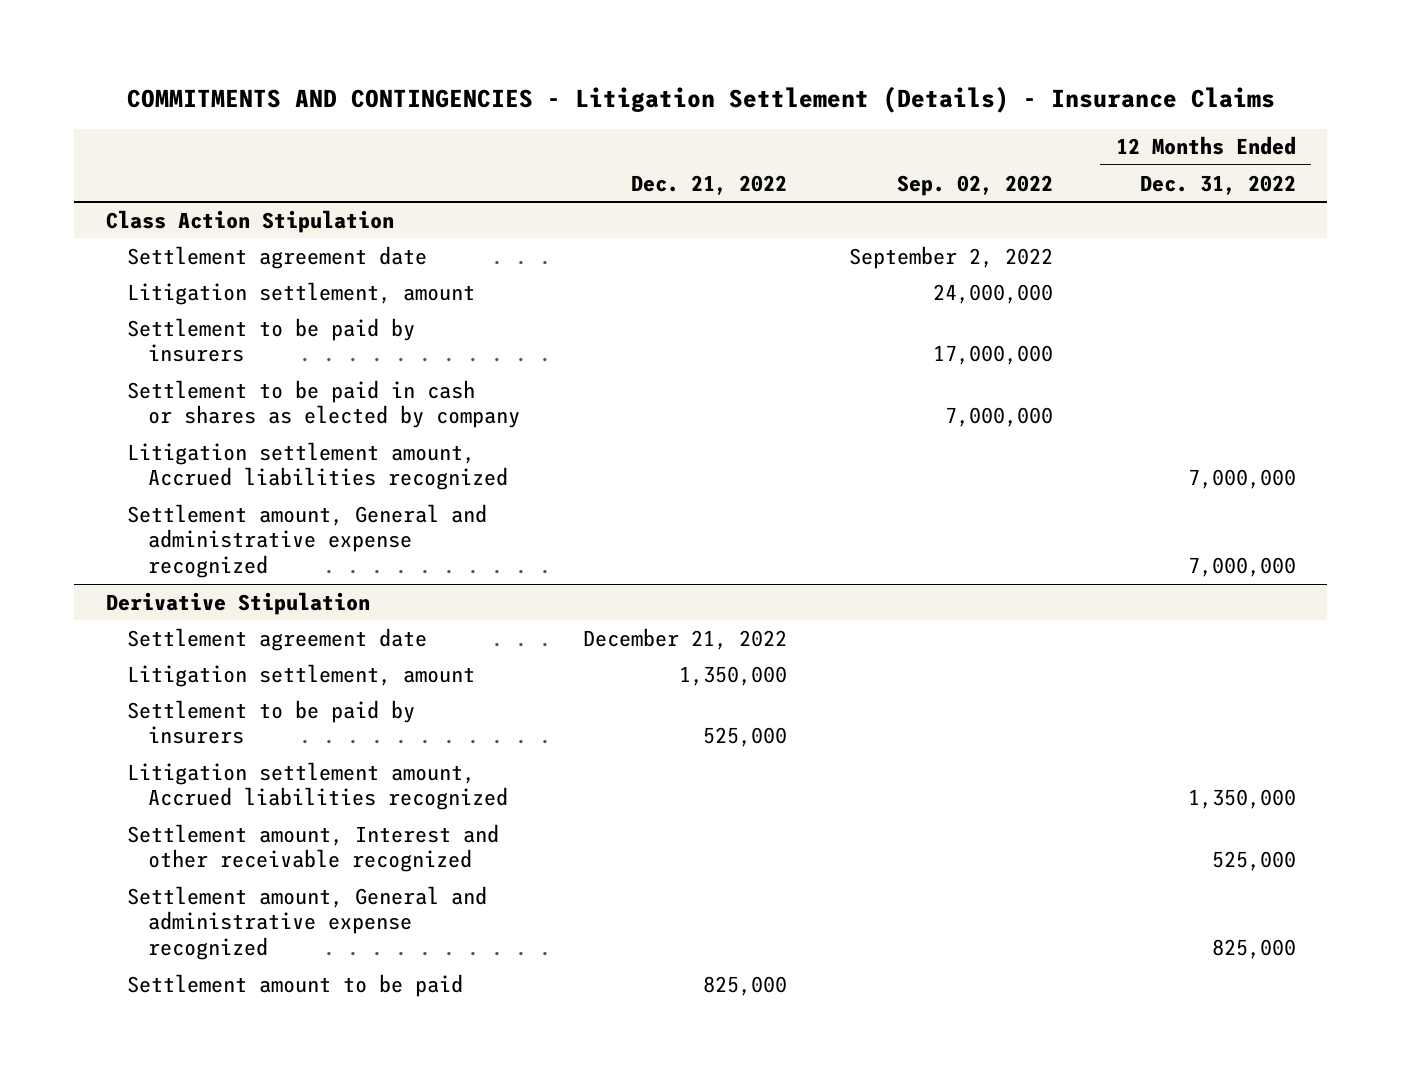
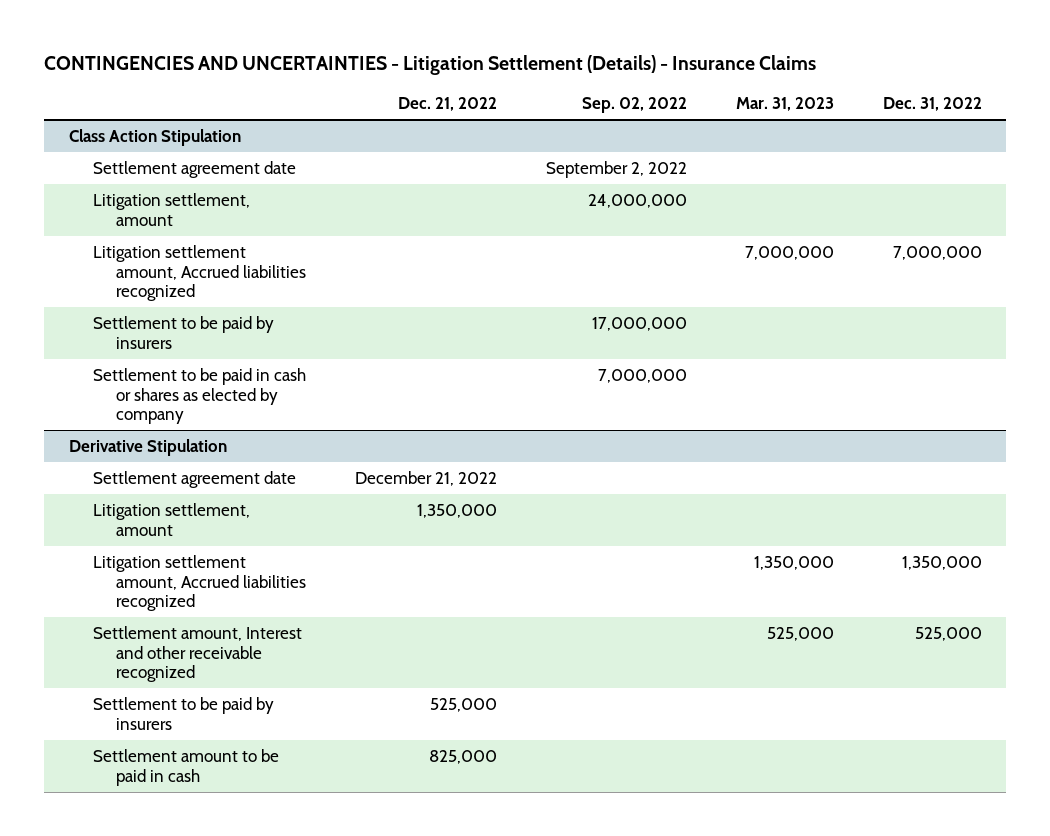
- COMMITMENTS AND CONTINGENCIES - Litigation Settlement (Details) - Insurance Claims
+ CONTINGENCIES AND UNCERTAINTIES - Litigation Settlement (Details) - Insurance Claims
- | Dec. 21, 2022 | Sep. 02, 2022 | 12 Months Ended Dec. 31, 2022
+ | Dec. 21, 2022 | Sep. 02, 2022 | Mar. 31, 2023 | Dec. 31, 2022
@ Class Action Stipulation
moved up: Litigation settlement amount, Accrued liabilities recognized | | | 7,000,000 | 7,000,000
- Settlement amount, General and administrative expense recognized | | | 7,000,000
@ Derivative Stipulation
- Settlement amount, General and administrative expense recognized | | | 825,000
- Settlement amount to be paid | 825,000 | |
moved down: Settlement to be paid by insurers | 525,000 | | |
+ Settlement amount to be paid in cash | 825,000 | | |

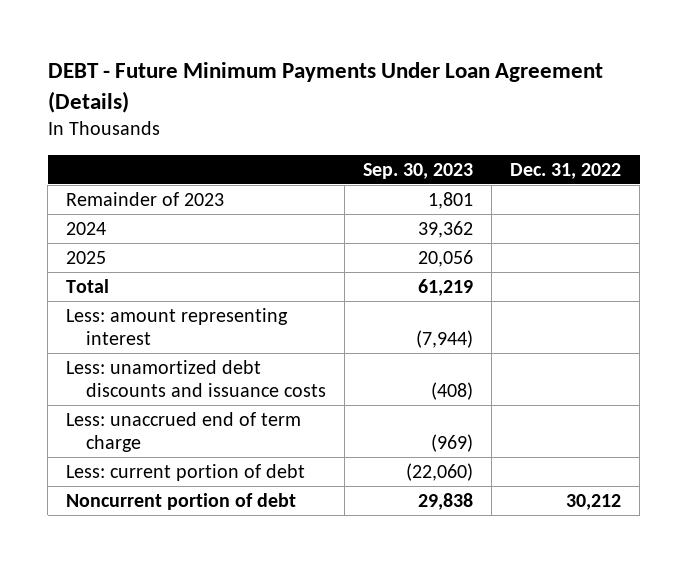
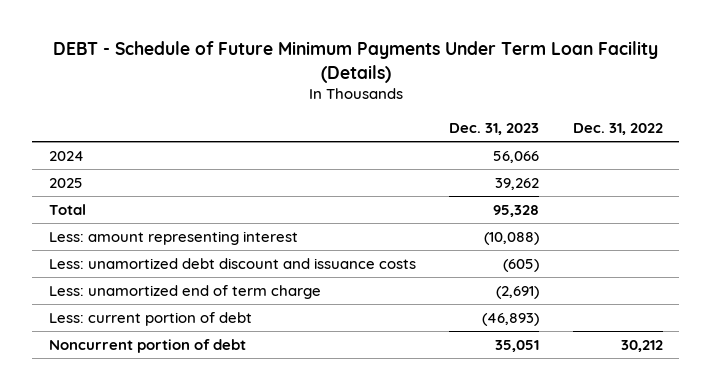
- DEBT - Future Minimum Payments Under Loan Agreement (Details)
+ DEBT - Schedule of Future Minimum Payments Under Term Loan Facility (Details)
- | Sep. 30, 2023 | Dec. 31, 2022
+ | Dec. 31, 2023 | Dec. 31, 2022
- Remainder of 2023 | 1,801 |
- Less: unamortized debt discounts and issuance costs | (408) |
- Less: unaccrued end of term charge | (969) |
+ Less: unamortized debt discount and issuance costs | (605) |
+ Less: unamortized end of term charge | (2,691) |

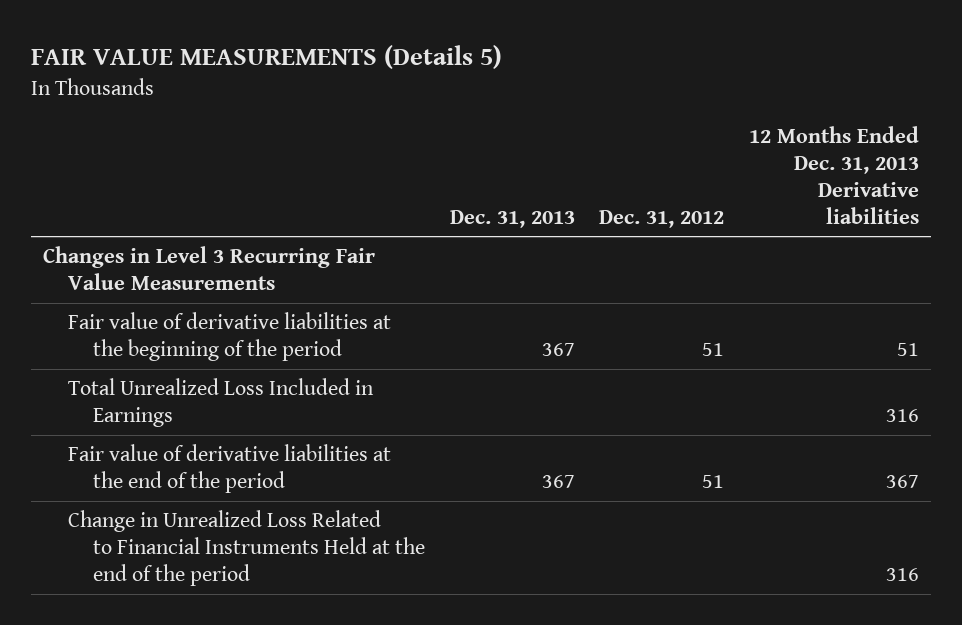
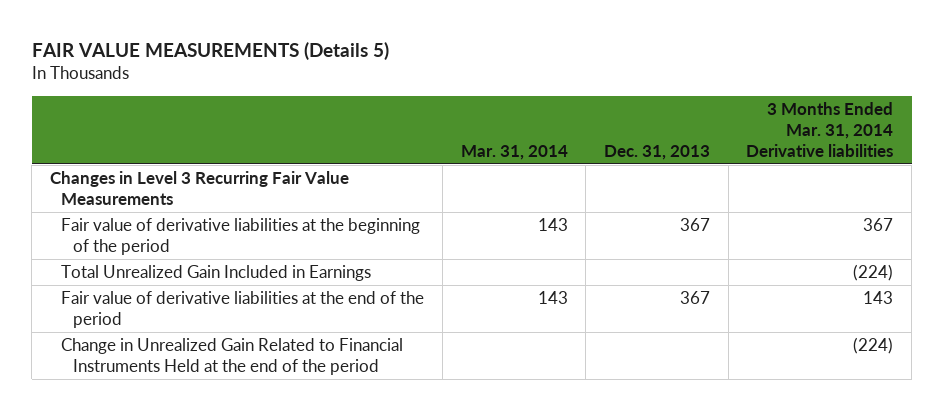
- | Dec. 31, 2013 | Dec. 31, 2012 | 12 Months Ended Dec. 31, 2013 Derivative liabilities
+ | Mar. 31, 2014 | Dec. 31, 2013 | 3 Months Ended Mar. 31, 2014 Derivative liabilities
- Total Unrealized Loss Included in Earnings | | | 316
+ Total Unrealized Gain Included in Earnings | | | (224)
- Change in Unrealized Loss Related to Financial Instruments Held at the end of the period | | | 316
+ Change in Unrealized Gain Related to Financial Instruments Held at the end of the period | | | (224)

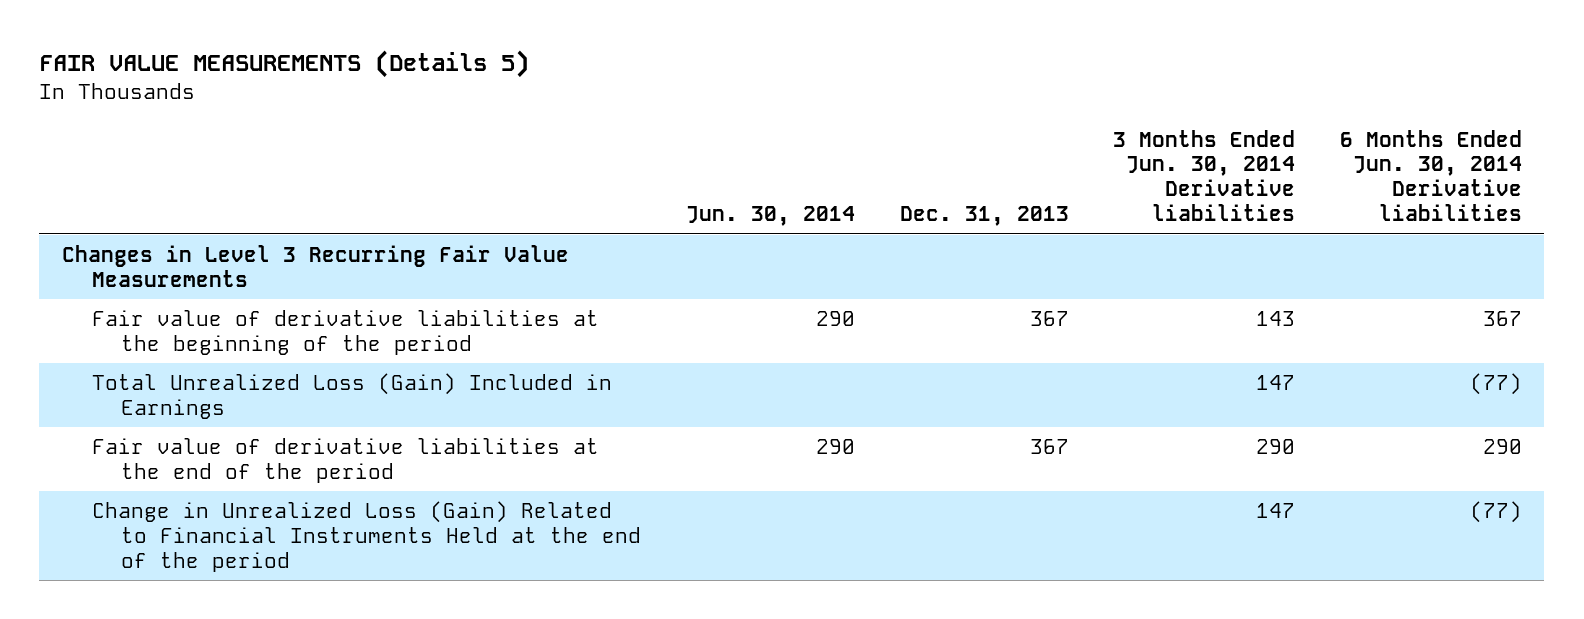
- | Mar. 31, 2014 | Dec. 31, 2013 | 3 Months Ended Mar. 31, 2014 Derivative liabilities
+ | Jun. 30, 2014 | Dec. 31, 2013 | 3 Months Ended Jun. 30, 2014 Derivative liabilities | 6 Months Ended Jun. 30, 2014 Derivative liabilities
- Total Unrealized Gain Included in Earnings | | | (224)
+ Total Unrealized Loss (Gain) Included in Earnings | | | 147 | (77)
- Change in Unrealized Gain Related to Financial Instruments Held at the end of the period | | | (224)
+ Change in Unrealized Loss (Gain) Related to Financial Instruments Held at the end of the period | | | 147 | (77)

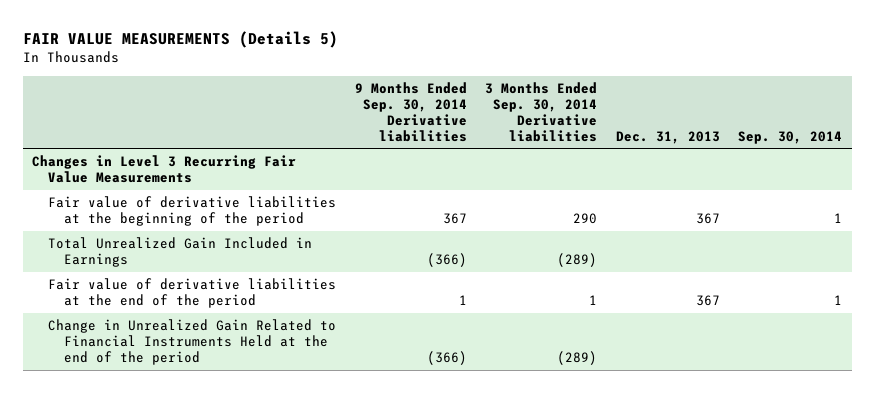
- | Jun. 30, 2014 | Dec. 31, 2013 | 3 Months Ended Jun. 30, 2014 Derivative liabilities | 6 Months Ended Jun. 30, 2014 Derivative liabilities
+ | 9 Months Ended Sep. 30, 2014 Derivative liabilities | 3 Months Ended Sep. 30, 2014 Derivative liabilities | Dec. 31, 2013 | Sep. 30, 2014
- Total Unrealized Loss (Gain) Included in Earnings | | | 147 | (77)
+ Total Unrealized Gain Included in Earnings | (366) | (289) | |
- Change in Unrealized Loss (Gain) Related to Financial Instruments Held at the end of the period | | | 147 | (77)
+ Change in Unrealized Gain Related to Financial Instruments Held at the end of the period | (366) | (289) | |

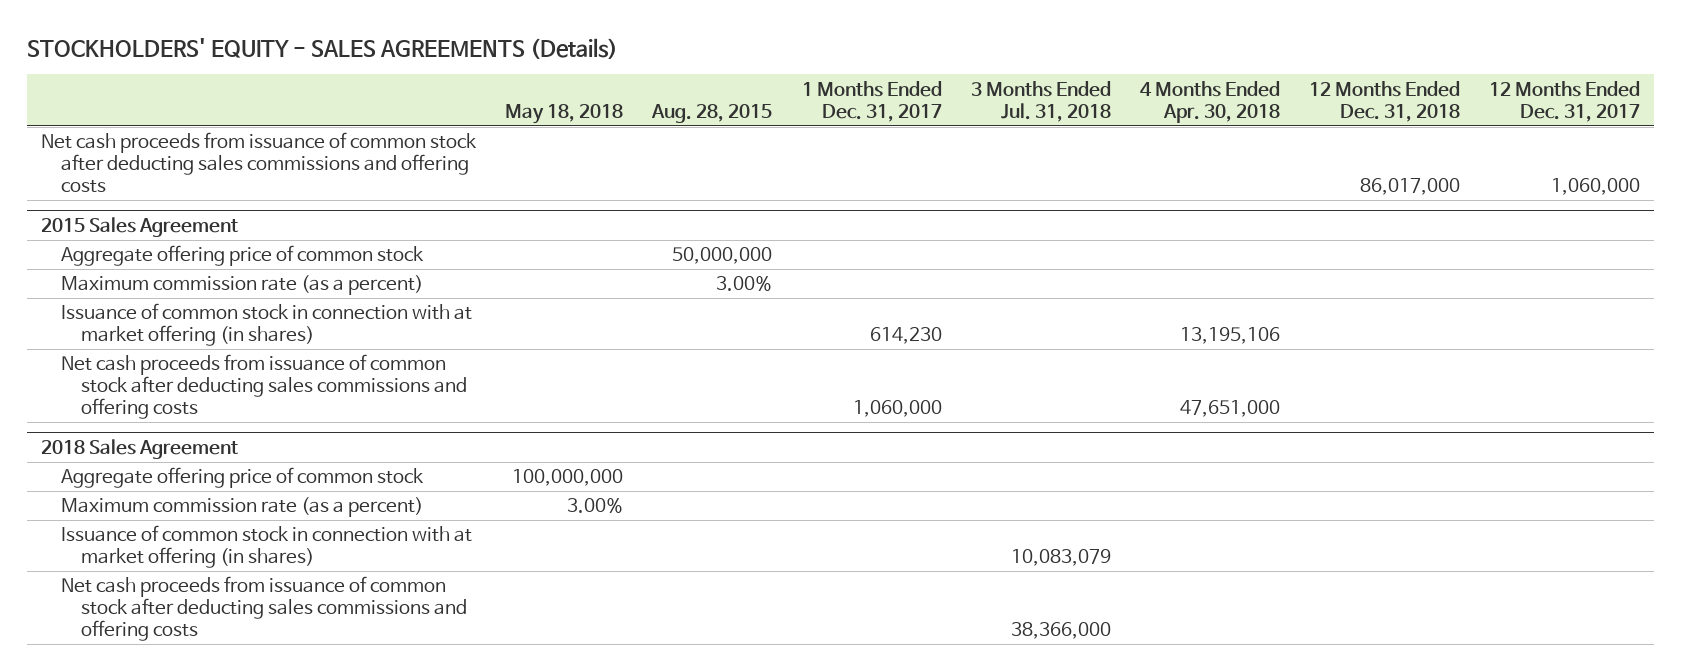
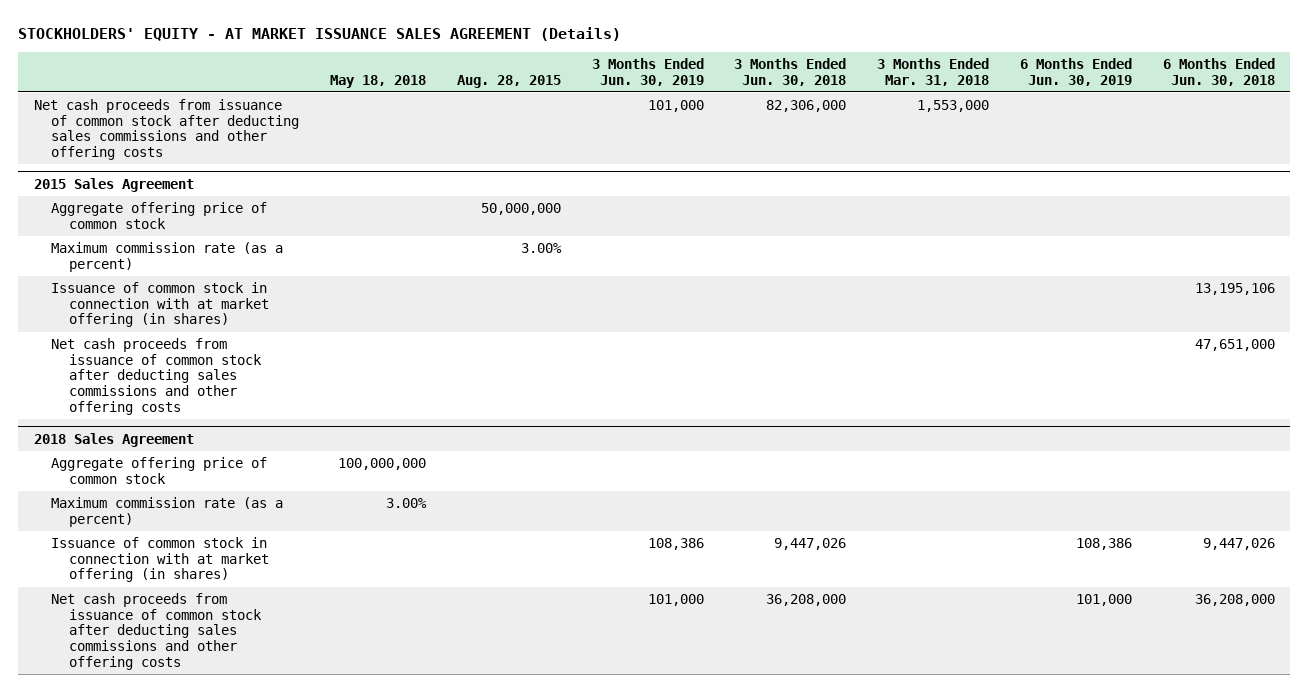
- STOCKHOLDERS' EQUITY - SALES AGREEMENTS (Details)
+ STOCKHOLDERS' EQUITY - AT MARKET ISSUANCE SALES AGREEMENT (Details)
- | May 18, 2018 | Aug. 28, 2015 | 1 Months Ended Dec. 31, 2017 | 3 Months Ended Jul. 31, 2018 | 4 Months Ended Apr. 30, 2018 | 12 Months Ended Dec. 31, 2018 | 12 Months Ended Dec. 31, 2017
+ | May 18, 2018 | Aug. 28, 2015 | 3 Months Ended Jun. 30, 2019 | 3 Months Ended Jun. 30, 2018 | 3 Months Ended Mar. 31, 2018 | 6 Months Ended Jun. 30, 2019 | 6 Months Ended Jun. 30, 2018
- Net cash proceeds from issuance of common stock after deducting sales commissions and offering costs | | | | | | 86,017,000 | 1,060,000
+ Net cash proceeds from issuance of common stock after deducting sales commissions and other offering costs | | | 101,000 | 82,306,000 | 1,553,000 | |
@ 2015 Sales Agreement
- Net cash proceeds from issuance of common stock after deducting sales commissions and offering costs | | | 1,060,000 | | 47,651,000 | |
+ Net cash proceeds from issuance of common stock after deducting sales commissions and other offering costs | | | | | | | 47,651,000
@ 2018 Sales Agreement
- Net cash proceeds from issuance of common stock after deducting sales commissions and offering costs | | | | 38,366,000 | | |
+ Net cash proceeds from issuance of common stock after deducting sales commissions and other offering costs | | | 101,000 | 36,208,000 | | 101,000 | 36,208,000

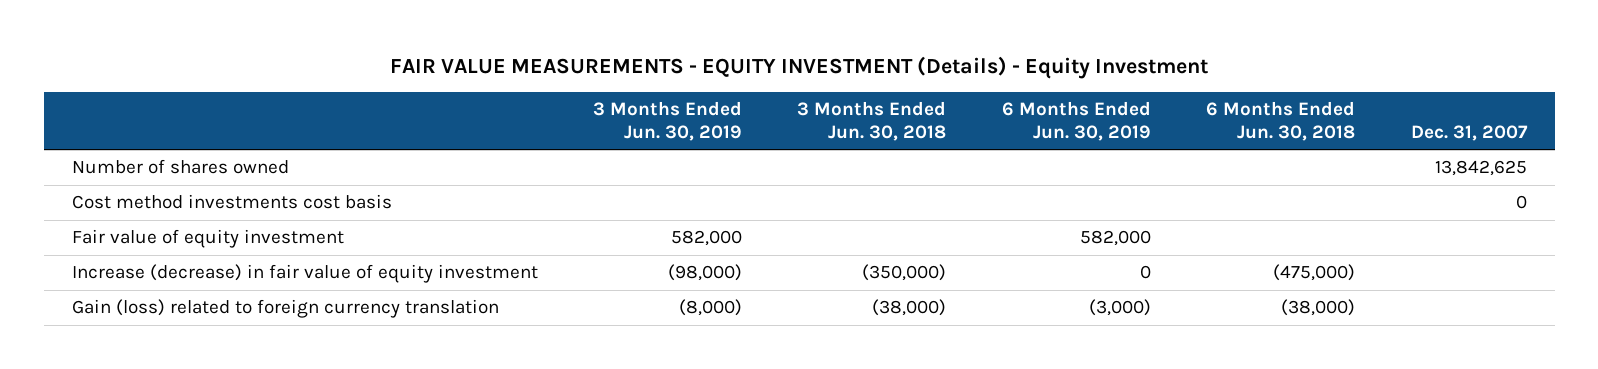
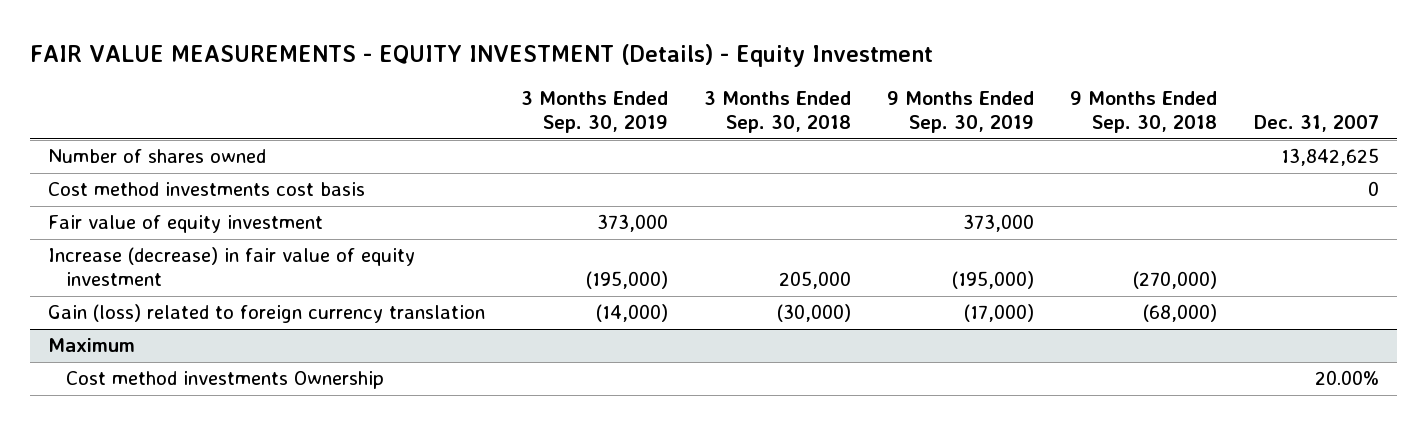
- | 3 Months Ended Jun. 30, 2019 | 3 Months Ended Jun. 30, 2018 | 6 Months Ended Jun. 30, 2019 | 6 Months Ended Jun. 30, 2018 | Dec. 31, 2007
+ | 3 Months Ended Sep. 30, 2019 | 3 Months Ended Sep. 30, 2018 | 9 Months Ended Sep. 30, 2019 | 9 Months Ended Sep. 30, 2018 | Dec. 31, 2007
+ Maximum
+ Cost method investments Ownership | | | | | 20.00%

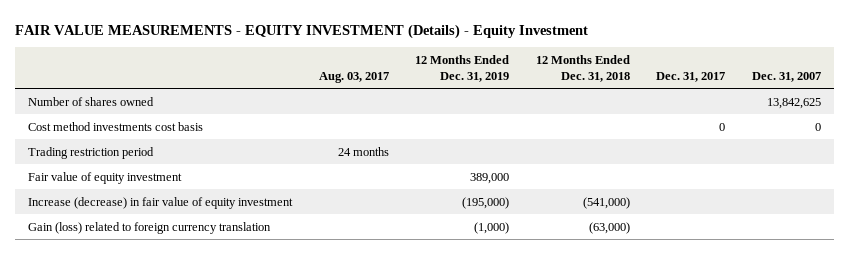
- | 3 Months Ended Sep. 30, 2019 | 3 Months Ended Sep. 30, 2018 | 9 Months Ended Sep. 30, 2019 | 9 Months Ended Sep. 30, 2018 | Dec. 31, 2007
+ | Aug. 03, 2017 | 12 Months Ended Dec. 31, 2019 | 12 Months Ended Dec. 31, 2018 | Dec. 31, 2017 | Dec. 31, 2007
+ Trading restriction period | 24 months | | | |
- Maximum
- Cost method investments Ownership | | | | | 20.00%

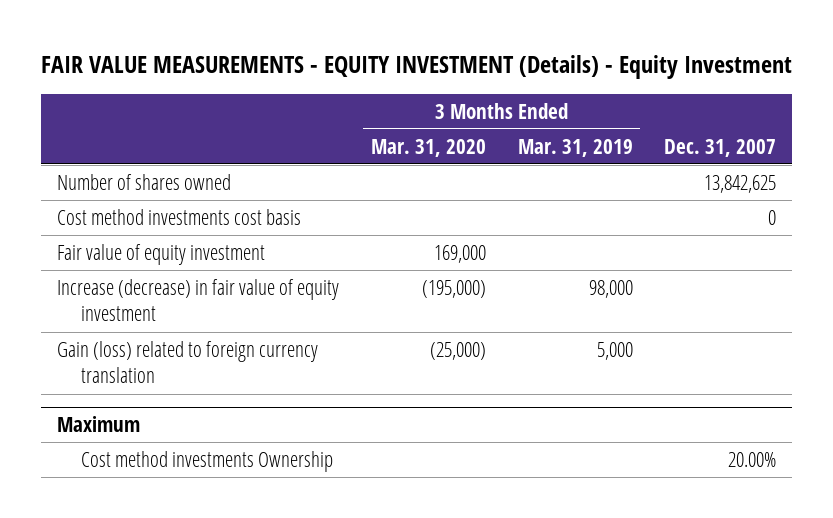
- | Aug. 03, 2017 | 12 Months Ended Dec. 31, 2019 | 12 Months Ended Dec. 31, 2018 | Dec. 31, 2017 | Dec. 31, 2007
+ | 3 Months Ended Mar. 31, 2020 | 3 Months Ended Mar. 31, 2019 | Dec. 31, 2007
- Trading restriction period | 24 months | | | |
+ Maximum
+ Cost method investments Ownership | | | 20.00%

